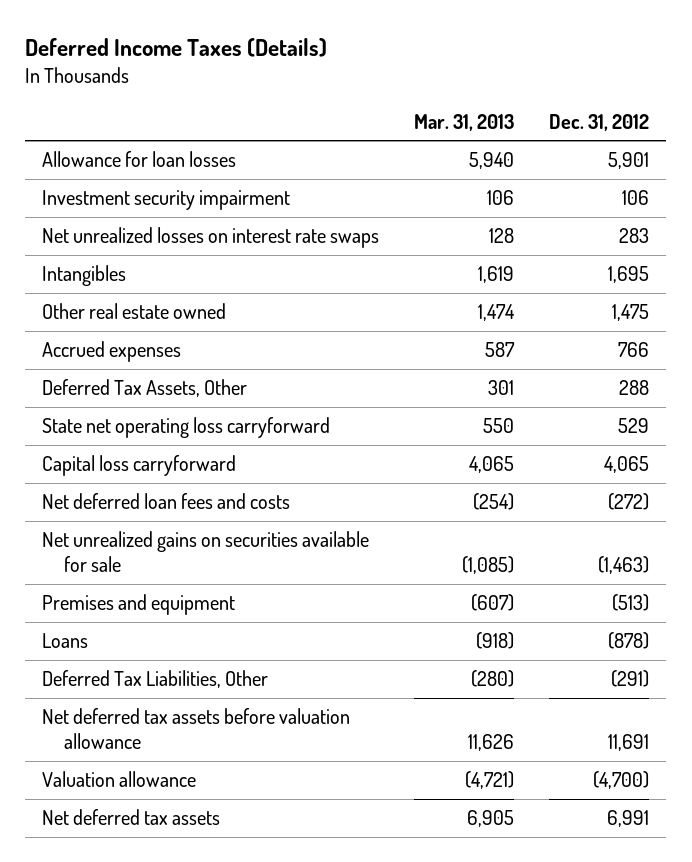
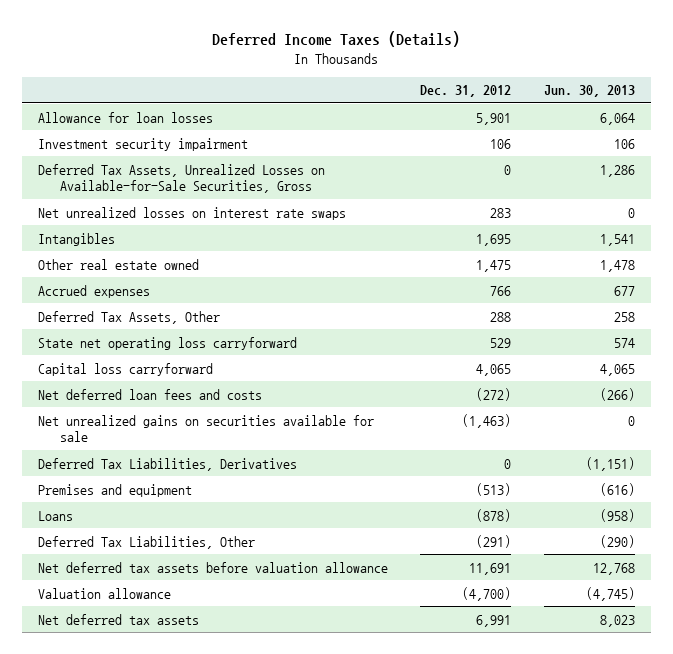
- | Mar. 31, 2013 | Dec. 31, 2012
+ | Dec. 31, 2012 | Jun. 30, 2013
+ Deferred Tax Assets, Unrealized Losses on Available-for-Sale Securities, Gross | 0 | 1,286
+ Deferred Tax Liabilities, Derivatives | 0 | (1,151)

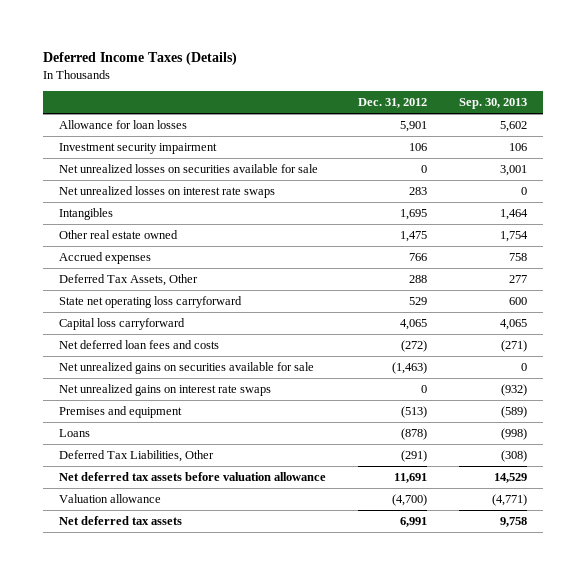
- | Dec. 31, 2012 | Jun. 30, 2013
+ | Dec. 31, 2012 | Sep. 30, 2013
- Deferred Tax Assets, Unrealized Losses on Available-for-Sale Securities, Gross | 0 | 1,286
+ Net unrealized losses on securities available for sale | 0 | 3,001
- Deferred Tax Liabilities, Derivatives | 0 | (1,151)
+ Net unrealized gains on interest rate swaps | 0 | (932)

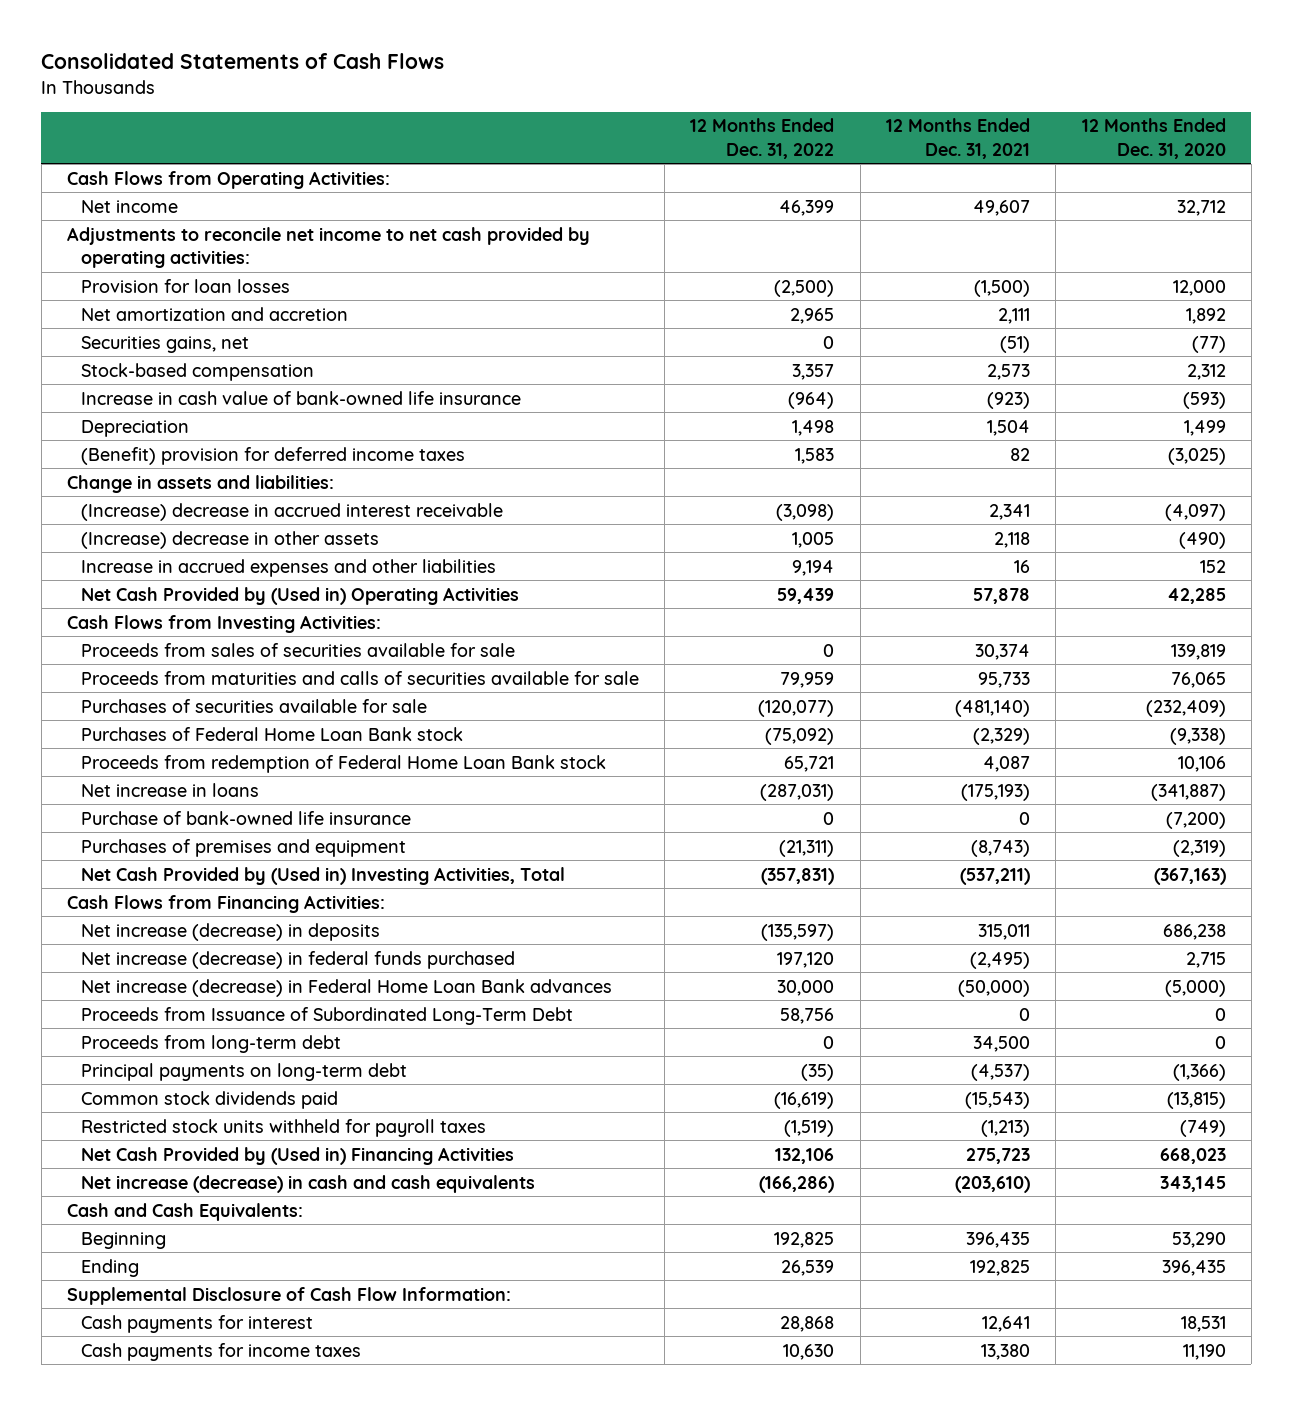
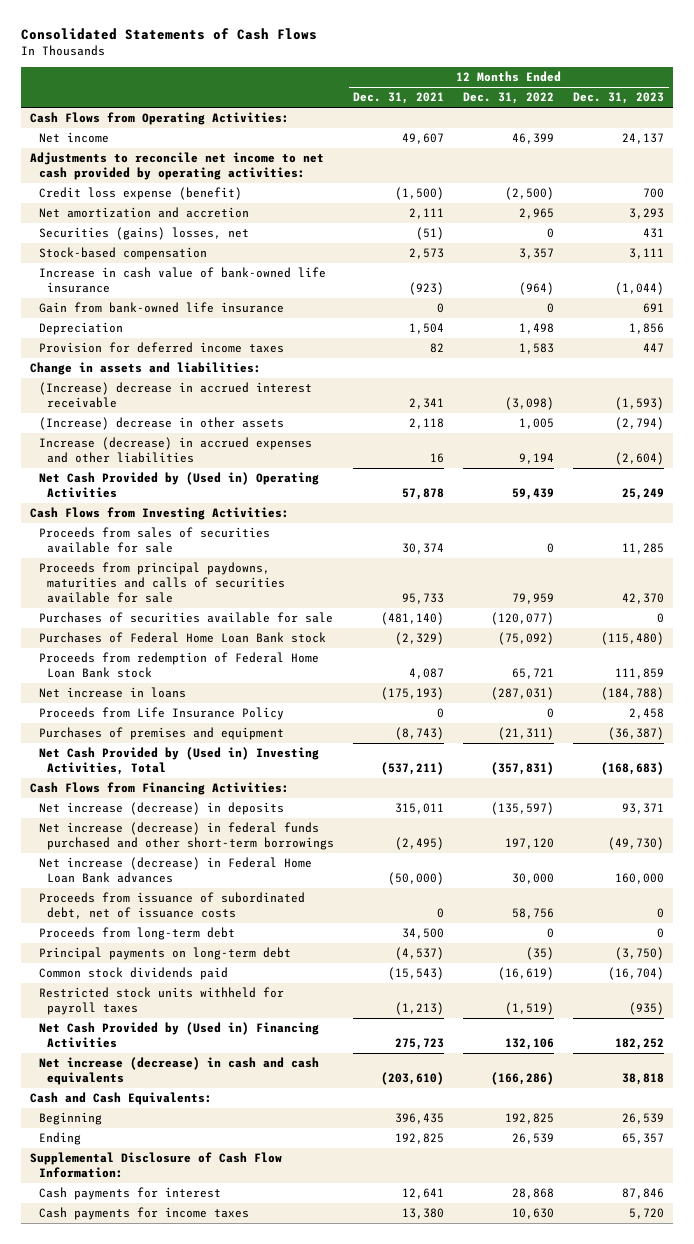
- | 12 Months Ended Dec. 31, 2022 | 12 Months Ended Dec. 31, 2021 | 12 Months Ended Dec. 31, 2020
+ | 12 Months Ended Dec. 31, 2021 | 12 Months Ended Dec. 31, 2022 | 12 Months Ended Dec. 31, 2023
- Provision for loan losses | (2,500) | (1,500) | 12,000
+ Credit loss expense (benefit) | (1,500) | (2,500) | 700
- Securities gains, net | 0 | (51) | (77)
+ Securities (gains) losses, net | (51) | 0 | 431
+ Gain from bank-owned life insurance | 0 | 0 | 691
- (Benefit) provision for deferred income taxes | 1,583 | 82 | (3,025)
+ Provision for deferred income taxes | 82 | 1,583 | 447
- Increase in accrued expenses and other liabilities | 9,194 | 16 | 152
+ Increase (decrease) in accrued expenses and other liabilities | 16 | 9,194 | (2,604)
- Proceeds from maturities and calls of securities available for sale | 79,959 | 95,733 | 76,065
+ Proceeds from principal paydowns, maturities and calls of securities available for sale | 95,733 | 79,959 | 42,370
- Purchase of bank-owned life insurance | 0 | 0 | (7,200)
+ Proceeds from Life Insurance Policy | 0 | 0 | 2,458
- Net increase (decrease) in federal funds purchased | 197,120 | (2,495) | 2,715
+ Net increase (decrease) in federal funds purchased and other short-term borrowings | (2,495) | 197,120 | (49,730)
- Proceeds from Issuance of Subordinated Long-Term Debt | 58,756 | 0 | 0
+ Proceeds from issuance of subordinated debt, net of issuance costs | 0 | 58,756 | 0

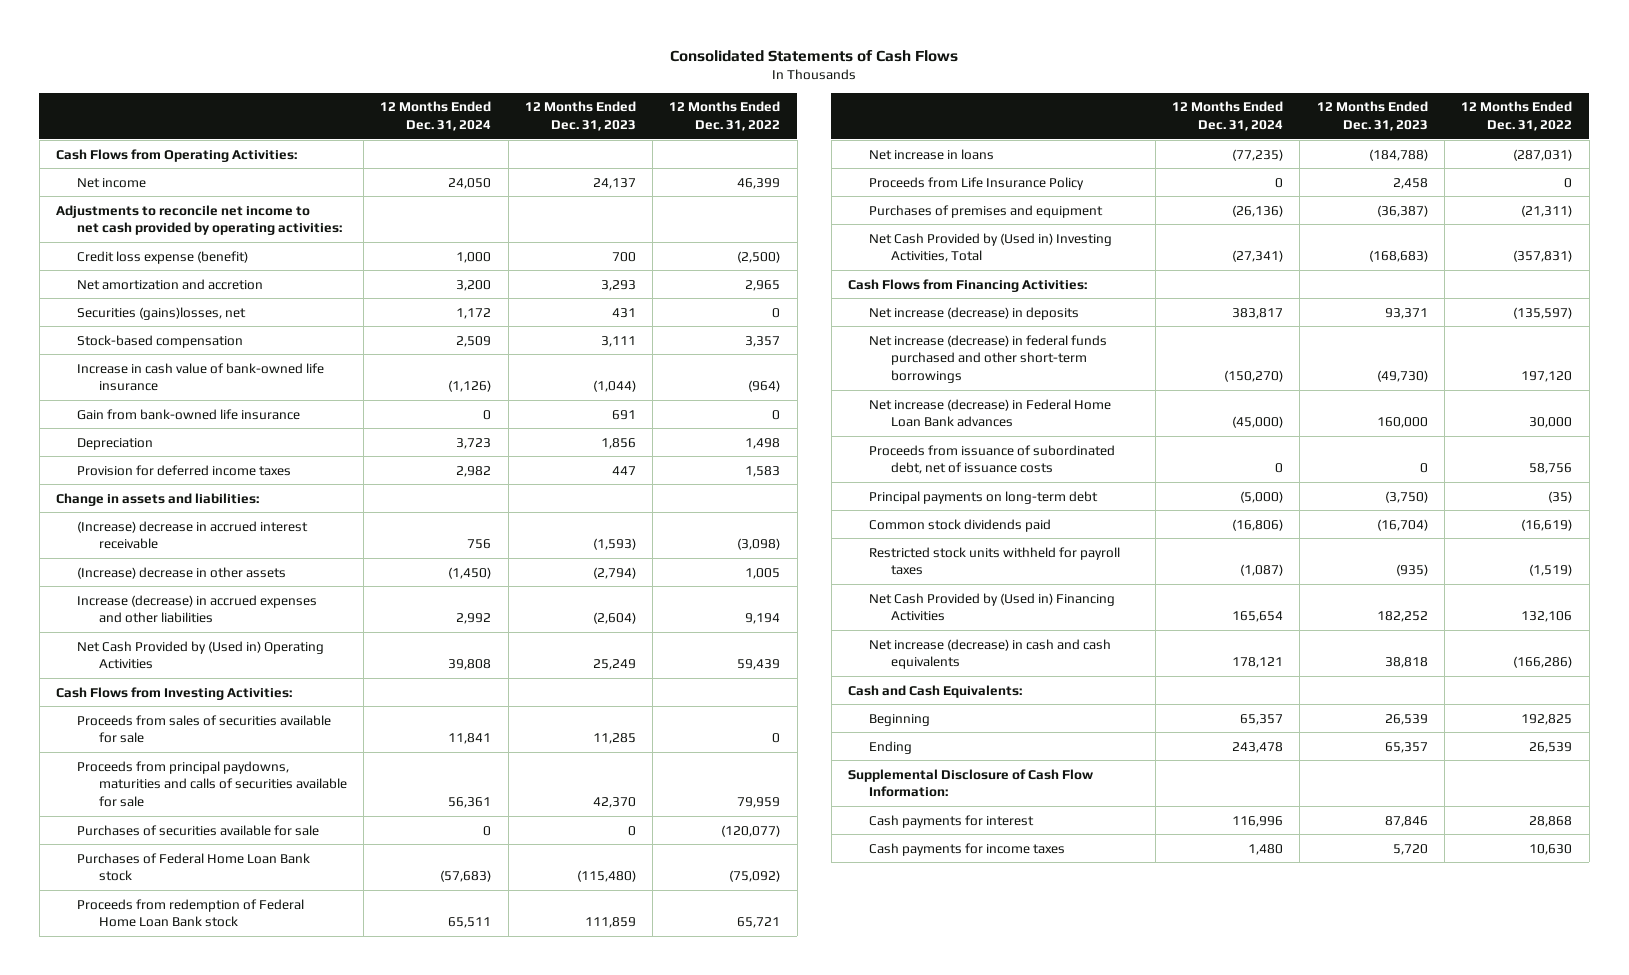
- | 12 Months Ended Dec. 31, 2021 | 12 Months Ended Dec. 31, 2022 | 12 Months Ended Dec. 31, 2023
+ | 12 Months Ended Dec. 31, 2024 | 12 Months Ended Dec. 31, 2023 | 12 Months Ended Dec. 31, 2022
- Securities (gains) losses, net | (51) | 0 | 431
+ Securities (gains)losses, net | 1,172 | 431 | 0
- Proceeds from long-term debt | 34,500 | 0 | 0

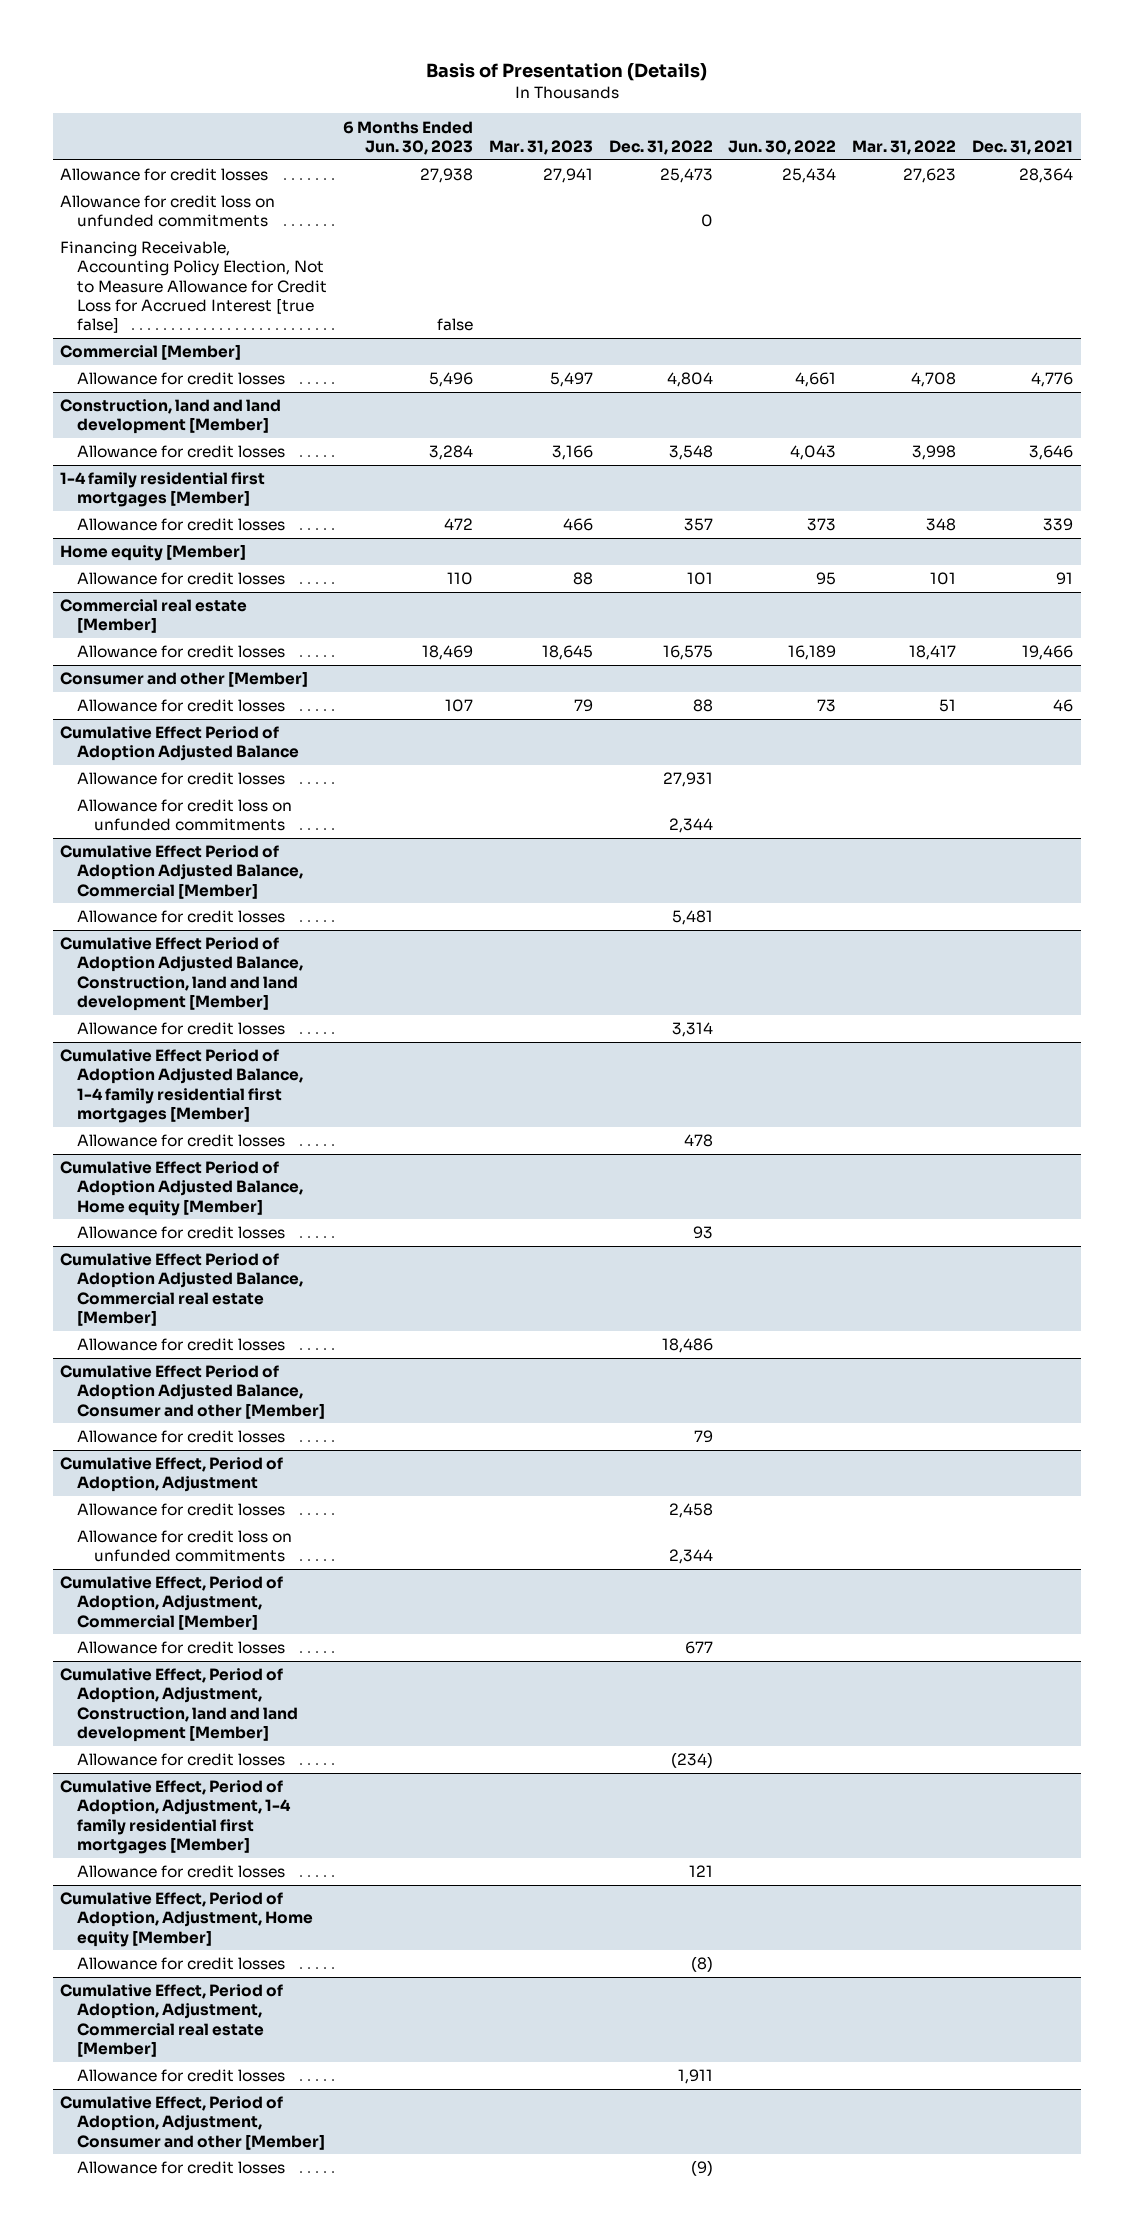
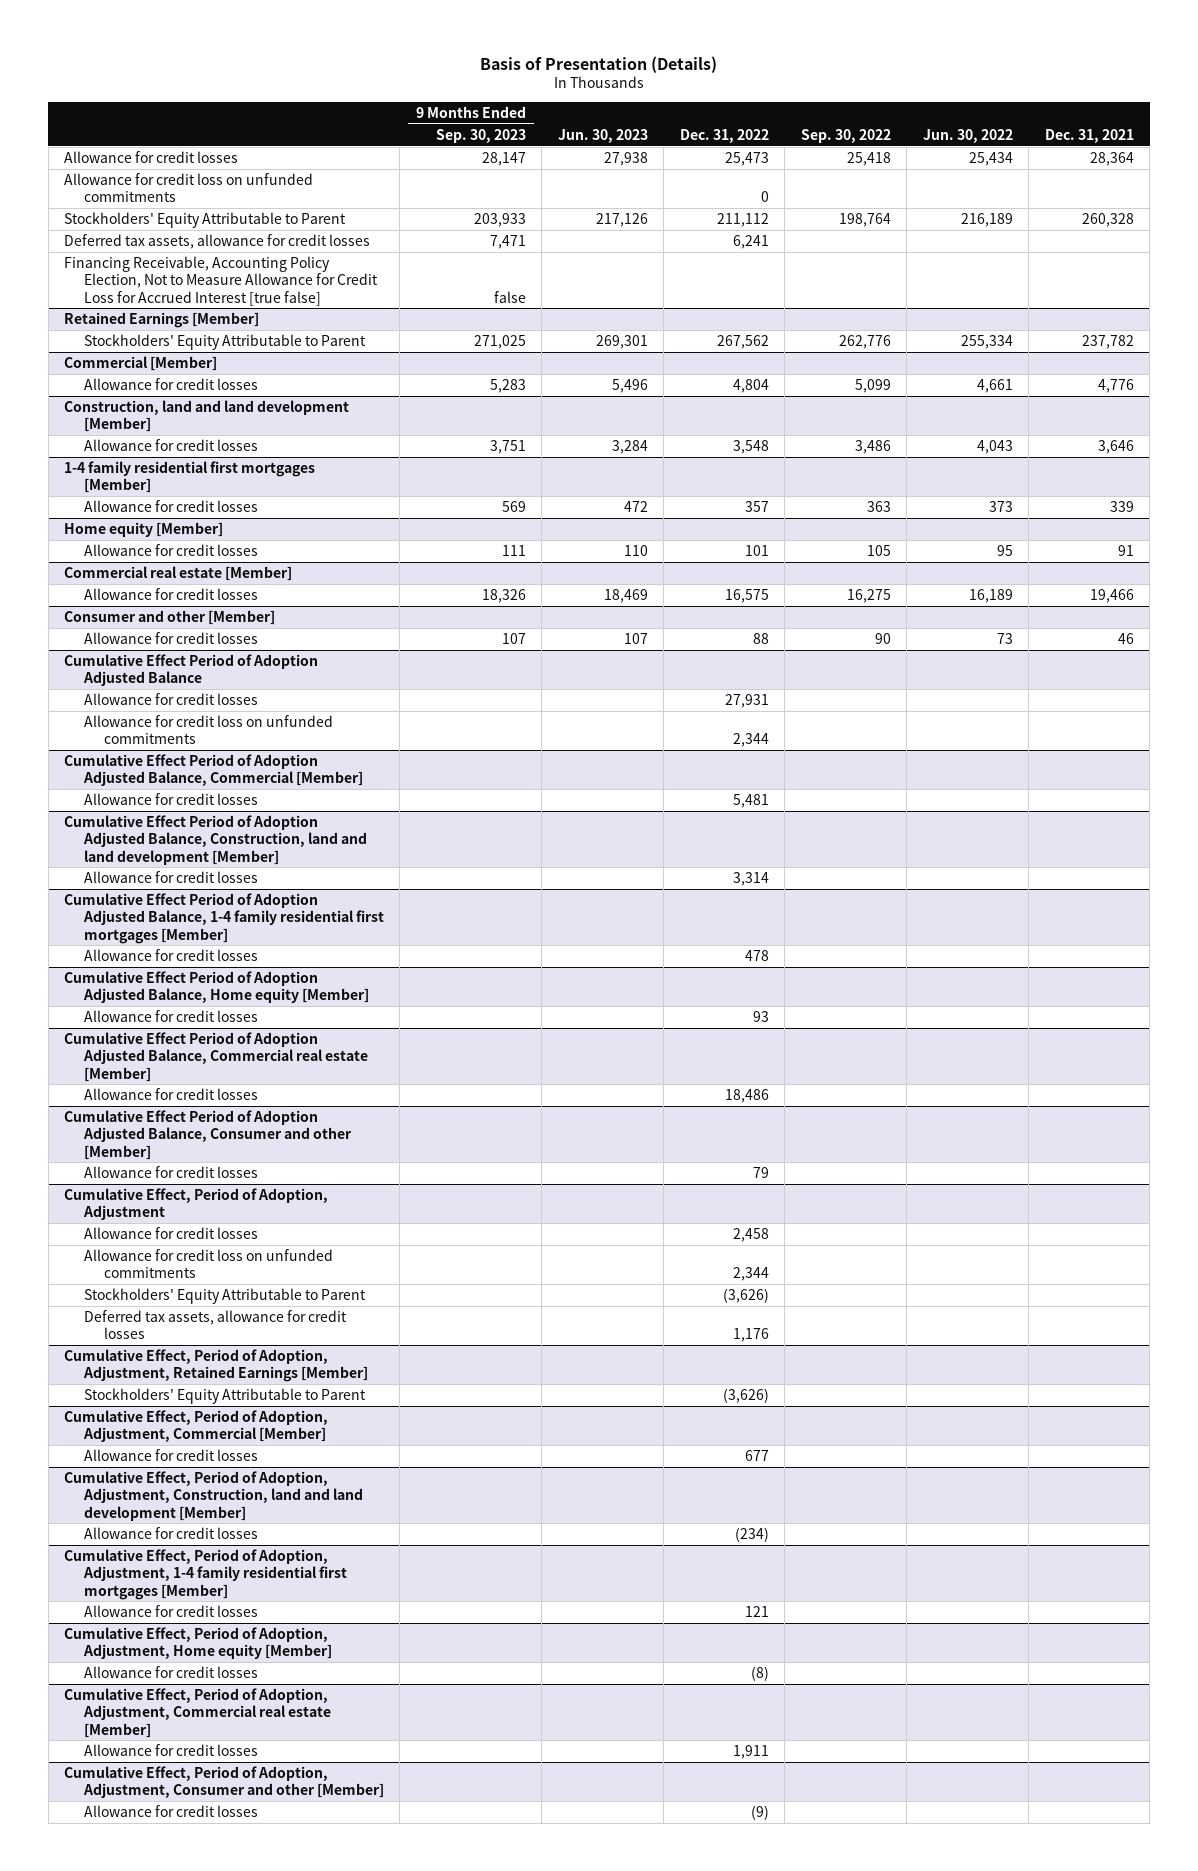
- | 6 Months Ended Jun. 30, 2023 | Mar. 31, 2023 | Dec. 31, 2022 | Jun. 30, 2022 | Mar. 31, 2022 | Dec. 31, 2021
+ | 9 Months Ended Sep. 30, 2023 | Jun. 30, 2023 | Dec. 31, 2022 | Sep. 30, 2022 | Jun. 30, 2022 | Dec. 31, 2021
+ Stockholders' Equity Attributable to Parent | 203,933 | 217,126 | 211,112 | 198,764 | 216,189 | 260,328
+ Deferred tax assets, allowance for credit losses | 7,471 | | 6,241 | | |
+ Retained Earnings [Member]
+ Stockholders' Equity Attributable to Parent | 271,025 | 269,301 | 267,562 | 262,776 | 255,334 | 237,782
@ Cumulative Effect, Period of Adoption, Adjustment
+ Stockholders' Equity Attributable to Parent | | | (3,626) | | |
+ Deferred tax assets, allowance for credit losses | | | 1,176 | | |
+ Cumulative Effect, Period of Adoption, Adjustment, Retained Earnings [Member]
+ Stockholders' Equity Attributable to Parent | | | (3,626) | | |

